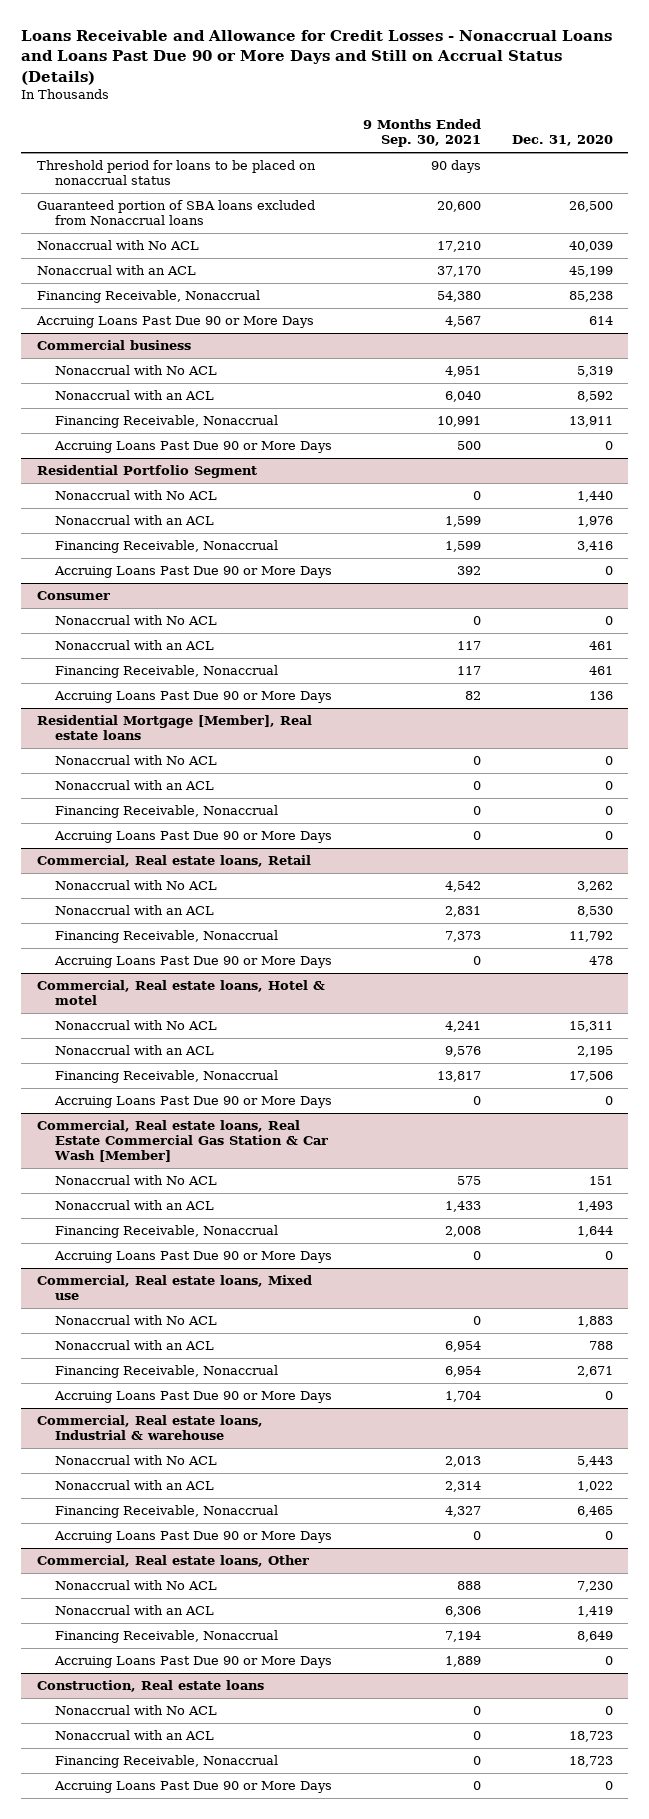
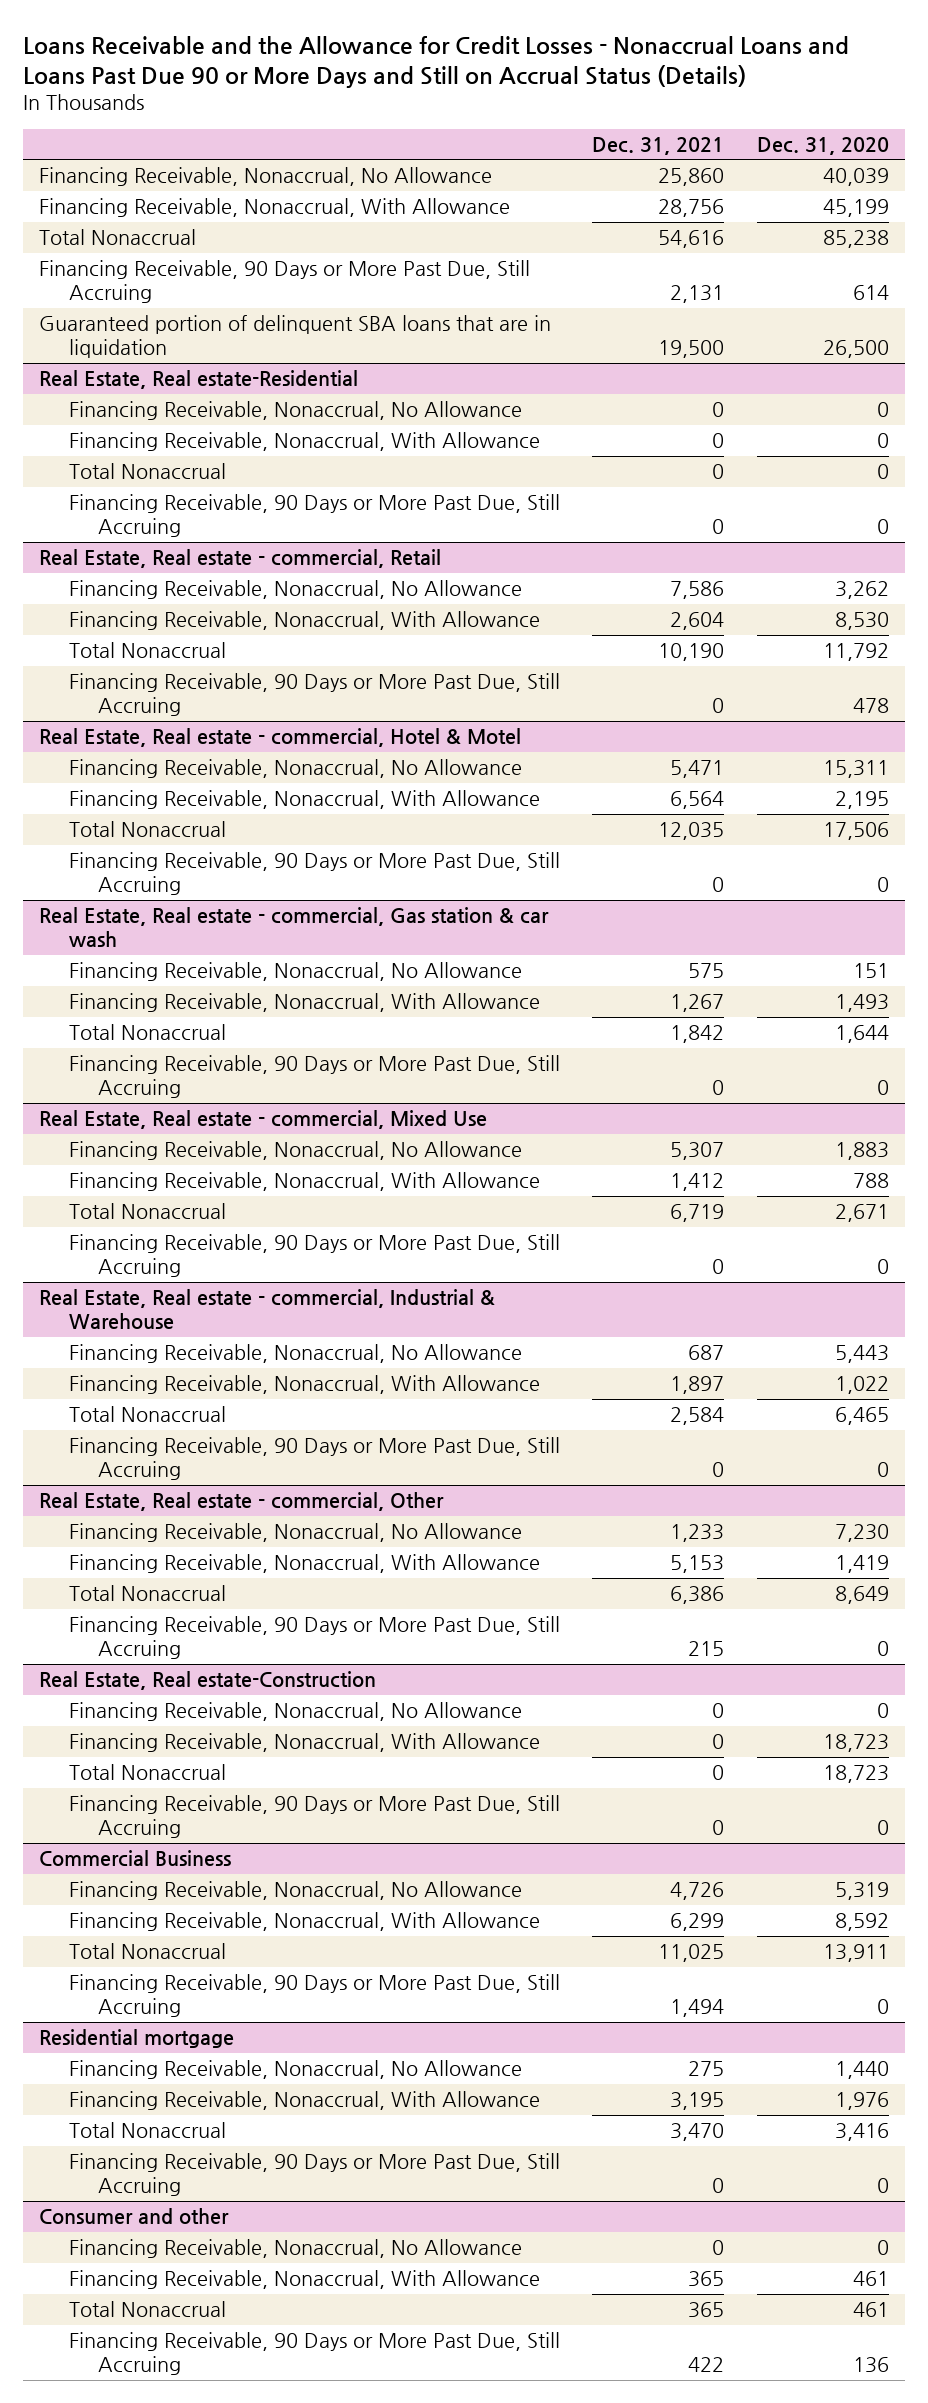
- Loans Receivable and Allowance for Credit Losses - Nonaccrual Loans and Loans Past Due 90 or More Days and Still on Accrual Status (Details)
+ Loans Receivable and the Allowance for Credit Losses - Nonaccrual Loans and Loans Past Due 90 or More Days and Still on Accrual Status (Details)
- | 9 Months Ended Sep. 30, 2021 | Dec. 31, 2020
+ | Dec. 31, 2021 | Dec. 31, 2020
- Threshold period for loans to be placed on nonaccrual status | 90 days |
- Guaranteed portion of SBA loans excluded from Nonaccrual loans | 20,600 | 26,500
- Nonaccrual with No ACL | 17,210 | 40,039
- Nonaccrual with an ACL | 37,170 | 45,199
- Financing Receivable, Nonaccrual | 54,380 | 85,238
- Accruing Loans Past Due 90 or More Days | 4,567 | 614
- Commercial business
- Nonaccrual with No ACL | 4,951 | 5,319
- Nonaccrual with an ACL | 6,040 | 8,592
- Financing Receivable, Nonaccrual | 10,991 | 13,911
- Accruing Loans Past Due 90 or More Days | 500 | 0
- Residential Portfolio Segment
- Nonaccrual with No ACL | 0 | 1,440
- Nonaccrual with an ACL | 1,599 | 1,976
- Financing Receivable, Nonaccrual | 1,599 | 3,416
- Accruing Loans Past Due 90 or More Days | 392 | 0
- Consumer
- Nonaccrual with No ACL | 0 | 0
- Nonaccrual with an ACL | 117 | 461
- Financing Receivable, Nonaccrual | 117 | 461
- Accruing Loans Past Due 90 or More Days | 82 | 136
- Residential Mortgage [Member], Real estate loans
- Nonaccrual with No ACL | 0 | 0
- Nonaccrual with an ACL | 0 | 0
- Financing Receivable, Nonaccrual | 0 | 0
- Accruing Loans Past Due 90 or More Days | 0 | 0
- Commercial, Real estate loans, Retail
- Nonaccrual with No ACL | 4,542 | 3,262
- Nonaccrual with an ACL | 2,831 | 8,530
- Financing Receivable, Nonaccrual | 7,373 | 11,792
- Accruing Loans Past Due 90 or More Days | 0 | 478
- Commercial, Real estate loans, Hotel & motel
- Nonaccrual with No ACL | 4,241 | 15,311
- Nonaccrual with an ACL | 9,576 | 2,195
- Financing Receivable, Nonaccrual | 13,817 | 17,506
- Accruing Loans Past Due 90 or More Days | 0 | 0
- Commercial, Real estate loans, Real Estate Commercial Gas Station & Car Wash [Member]
- Nonaccrual with No ACL | 575 | 151
- Nonaccrual with an ACL | 1,433 | 1,493
- Financing Receivable, Nonaccrual | 2,008 | 1,644
- Accruing Loans Past Due 90 or More Days | 0 | 0
- Commercial, Real estate loans, Mixed use
- Nonaccrual with No ACL | 0 | 1,883
- Nonaccrual with an ACL | 6,954 | 788
- Financing Receivable, Nonaccrual | 6,954 | 2,671
- Accruing Loans Past Due 90 or More Days | 1,704 | 0
- Commercial, Real estate loans, Industrial & warehouse
- Nonaccrual with No ACL | 2,013 | 5,443
- Nonaccrual with an ACL | 2,314 | 1,022
- Financing Receivable, Nonaccrual | 4,327 | 6,465
- Accruing Loans Past Due 90 or More Days | 0 | 0
- Commercial, Real estate loans, Other
- Nonaccrual with No ACL | 888 | 7,230
- Nonaccrual with an ACL | 6,306 | 1,419
- Financing Receivable, Nonaccrual | 7,194 | 8,649
- Accruing Loans Past Due 90 or More Days | 1,889 | 0
- Construction, Real estate loans
- Nonaccrual with No ACL | 0 | 0
- Nonaccrual with an ACL | 0 | 18,723
- Financing Receivable, Nonaccrual | 0 | 18,723
- Accruing Loans Past Due 90 or More Days | 0 | 0
+ Financing Receivable, Nonaccrual, No Allowance | 25,860 | 40,039
+ Financing Receivable, Nonaccrual, With Allowance | 28,756 | 45,199
+ Total Nonaccrual | 54,616 | 85,238
+ Financing Receivable, 90 Days or More Past Due, Still Accruing | 2,131 | 614
+ Guaranteed portion of delinquent SBA loans that are in liquidation | 19,500 | 26,500
+ Real Estate, Real estate-Residential
+ Financing Receivable, Nonaccrual, No Allowance | 0 | 0
+ Financing Receivable, Nonaccrual, With Allowance | 0 | 0
+ Total Nonaccrual | 0 | 0
+ Financing Receivable, 90 Days or More Past Due, Still Accruing | 0 | 0
+ Real Estate, Real estate - commercial, Retail
+ Financing Receivable, Nonaccrual, No Allowance | 7,586 | 3,262
+ Financing Receivable, Nonaccrual, With Allowance | 2,604 | 8,530
+ Total Nonaccrual | 10,190 | 11,792
+ Financing Receivable, 90 Days or More Past Due, Still Accruing | 0 | 478
+ Real Estate, Real estate - commercial, Hotel & Motel
+ Financing Receivable, Nonaccrual, No Allowance | 5,471 | 15,311
+ Financing Receivable, Nonaccrual, With Allowance | 6,564 | 2,195
+ Total Nonaccrual | 12,035 | 17,506
+ Financing Receivable, 90 Days or More Past Due, Still Accruing | 0 | 0
+ Real Estate, Real estate - commercial, Gas station & car wash
+ Financing Receivable, Nonaccrual, No Allowance | 575 | 151
+ Financing Receivable, Nonaccrual, With Allowance | 1,267 | 1,493
+ Total Nonaccrual | 1,842 | 1,644
+ Financing Receivable, 90 Days or More Past Due, Still Accruing | 0 | 0
+ Real Estate, Real estate - commercial, Mixed Use
+ Financing Receivable, Nonaccrual, No Allowance | 5,307 | 1,883
+ Financing Receivable, Nonaccrual, With Allowance | 1,412 | 788
+ Total Nonaccrual | 6,719 | 2,671
+ Financing Receivable, 90 Days or More Past Due, Still Accruing | 0 | 0
+ Real Estate, Real estate - commercial, Industrial & Warehouse
+ Financing Receivable, Nonaccrual, No Allowance | 687 | 5,443
+ Financing Receivable, Nonaccrual, With Allowance | 1,897 | 1,022
+ Total Nonaccrual | 2,584 | 6,465
+ Financing Receivable, 90 Days or More Past Due, Still Accruing | 0 | 0
+ Real Estate, Real estate - commercial, Other
+ Financing Receivable, Nonaccrual, No Allowance | 1,233 | 7,230
+ Financing Receivable, Nonaccrual, With Allowance | 5,153 | 1,419
+ Total Nonaccrual | 6,386 | 8,649
+ Financing Receivable, 90 Days or More Past Due, Still Accruing | 215 | 0
+ Real Estate, Real estate-Construction
+ Financing Receivable, Nonaccrual, No Allowance | 0 | 0
+ Financing Receivable, Nonaccrual, With Allowance | 0 | 18,723
+ Total Nonaccrual | 0 | 18,723
+ Financing Receivable, 90 Days or More Past Due, Still Accruing | 0 | 0
+ Commercial Business
+ Financing Receivable, Nonaccrual, No Allowance | 4,726 | 5,319
+ Financing Receivable, Nonaccrual, With Allowance | 6,299 | 8,592
+ Total Nonaccrual | 11,025 | 13,911
+ Financing Receivable, 90 Days or More Past Due, Still Accruing | 1,494 | 0
+ Residential mortgage
+ Financing Receivable, Nonaccrual, No Allowance | 275 | 1,440
+ Financing Receivable, Nonaccrual, With Allowance | 3,195 | 1,976
+ Total Nonaccrual | 3,470 | 3,416
+ Financing Receivable, 90 Days or More Past Due, Still Accruing | 0 | 0
+ Consumer and other
+ Financing Receivable, Nonaccrual, No Allowance | 0 | 0
+ Financing Receivable, Nonaccrual, With Allowance | 365 | 461
+ Total Nonaccrual | 365 | 461
+ Financing Receivable, 90 Days or More Past Due, Still Accruing | 422 | 136

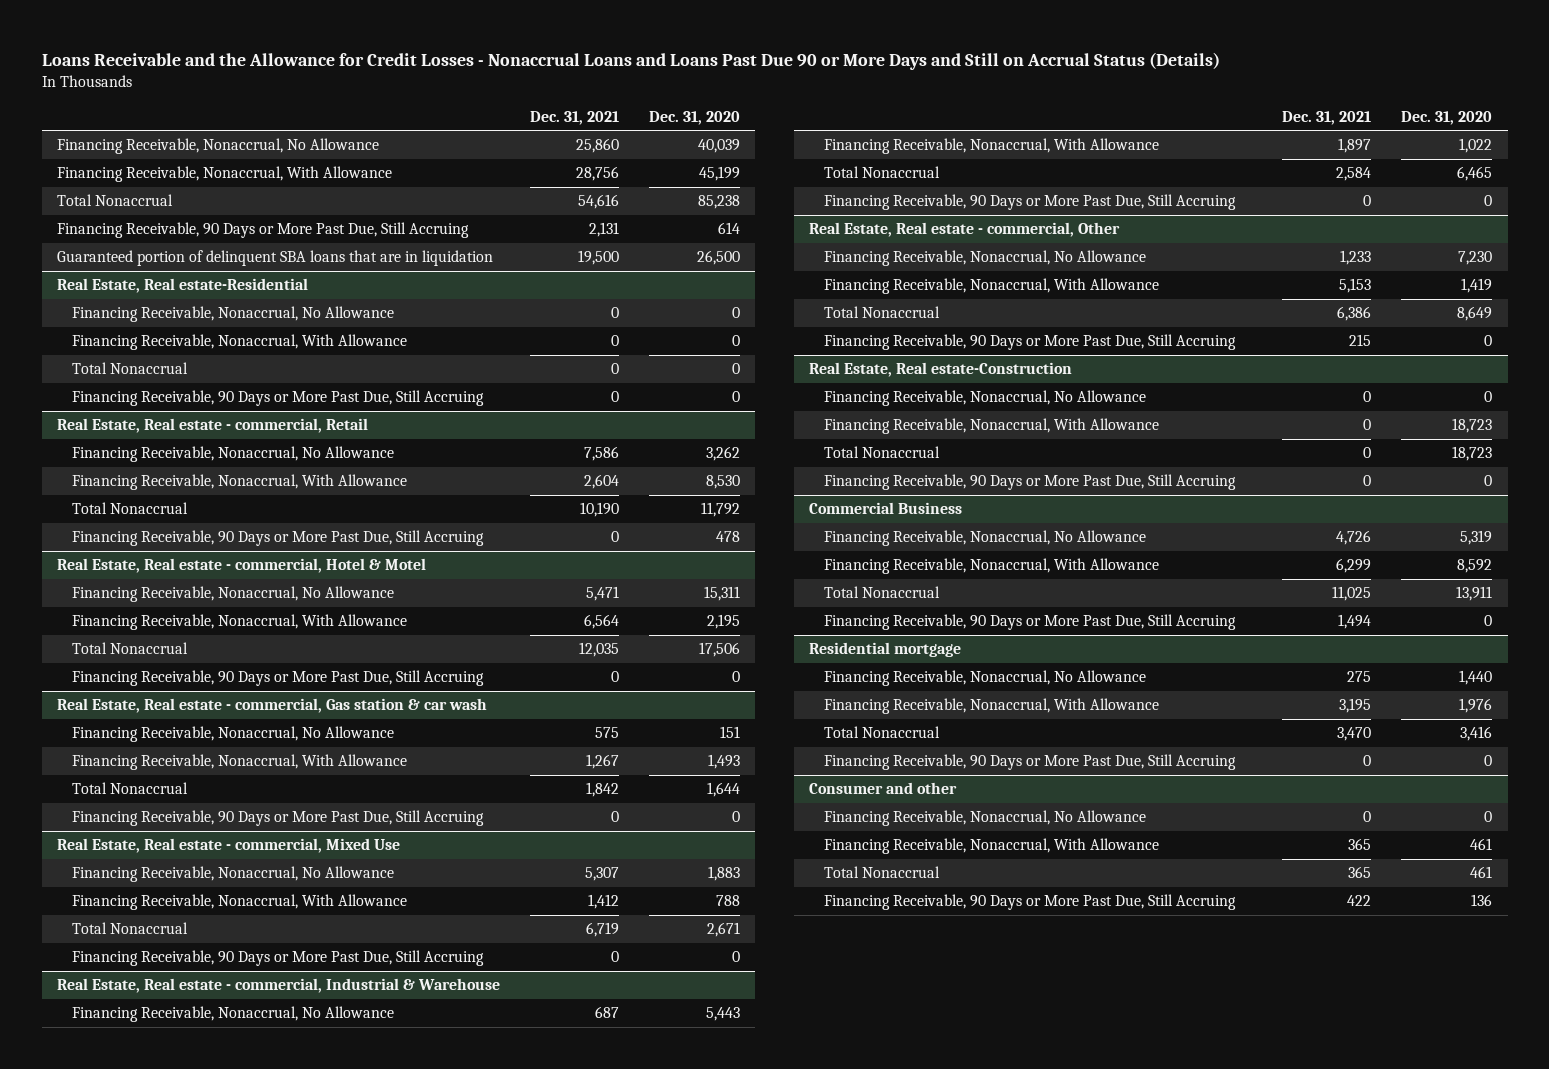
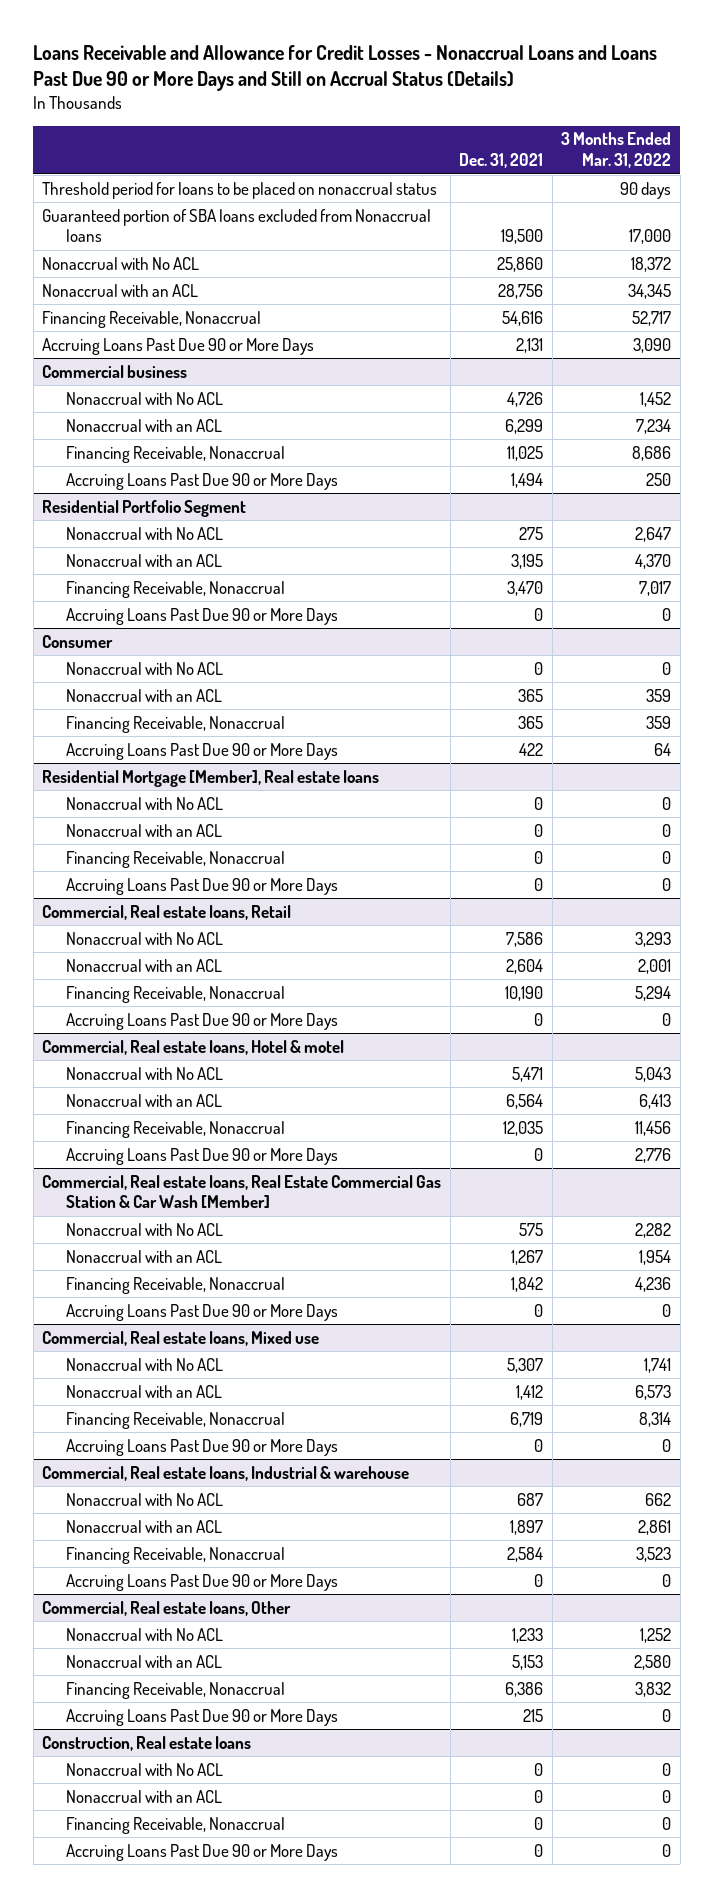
- Loans Receivable and the Allowance for Credit Losses - Nonaccrual Loans and Loans Past Due 90 or More Days and Still on Accrual Status (Details)
+ Loans Receivable and Allowance for Credit Losses - Nonaccrual Loans and Loans Past Due 90 or More Days and Still on Accrual Status (Details)
- | Dec. 31, 2021 | Dec. 31, 2020
+ | Dec. 31, 2021 | 3 Months Ended Mar. 31, 2022
- Financing Receivable, Nonaccrual, No Allowance | 25,860 | 40,039
- Financing Receivable, Nonaccrual, With Allowance | 28,756 | 45,199
- Total Nonaccrual | 54,616 | 85,238
- Financing Receivable, 90 Days or More Past Due, Still Accruing | 2,131 | 614
- Guaranteed portion of delinquent SBA loans that are in liquidation | 19,500 | 26,500
- Real Estate, Real estate-Residential
- Financing Receivable, Nonaccrual, No Allowance | 0 | 0
- Financing Receivable, Nonaccrual, With Allowance | 0 | 0
- Total Nonaccrual | 0 | 0
- Financing Receivable, 90 Days or More Past Due, Still Accruing | 0 | 0
- Real Estate, Real estate - commercial, Retail
- Financing Receivable, Nonaccrual, No Allowance | 7,586 | 3,262
- Financing Receivable, Nonaccrual, With Allowance | 2,604 | 8,530
- Total Nonaccrual | 10,190 | 11,792
- Financing Receivable, 90 Days or More Past Due, Still Accruing | 0 | 478
- Real Estate, Real estate - commercial, Hotel & Motel
- Financing Receivable, Nonaccrual, No Allowance | 5,471 | 15,311
- Financing Receivable, Nonaccrual, With Allowance | 6,564 | 2,195
- Total Nonaccrual | 12,035 | 17,506
- Financing Receivable, 90 Days or More Past Due, Still Accruing | 0 | 0
- Real Estate, Real estate - commercial, Gas station & car wash
- Financing Receivable, Nonaccrual, No Allowance | 575 | 151
- Financing Receivable, Nonaccrual, With Allowance | 1,267 | 1,493
- Total Nonaccrual | 1,842 | 1,644
- Financing Receivable, 90 Days or More Past Due, Still Accruing | 0 | 0
- Real Estate, Real estate - commercial, Mixed Use
- Financing Receivable, Nonaccrual, No Allowance | 5,307 | 1,883
- Financing Receivable, Nonaccrual, With Allowance | 1,412 | 788
- Total Nonaccrual | 6,719 | 2,671
- Financing Receivable, 90 Days or More Past Due, Still Accruing | 0 | 0
- Real Estate, Real estate - commercial, Industrial & Warehouse
- Financing Receivable, Nonaccrual, No Allowance | 687 | 5,443
- Financing Receivable, Nonaccrual, With Allowance | 1,897 | 1,022
- Total Nonaccrual | 2,584 | 6,465
- Financing Receivable, 90 Days or More Past Due, Still Accruing | 0 | 0
- Real Estate, Real estate - commercial, Other
- Financing Receivable, Nonaccrual, No Allowance | 1,233 | 7,230
- Financing Receivable, Nonaccrual, With Allowance | 5,153 | 1,419
- Total Nonaccrual | 6,386 | 8,649
- Financing Receivable, 90 Days or More Past Due, Still Accruing | 215 | 0
- Real Estate, Real estate-Construction
- Financing Receivable, Nonaccrual, No Allowance | 0 | 0
- Financing Receivable, Nonaccrual, With Allowance | 0 | 18,723
- Total Nonaccrual | 0 | 18,723
- Financing Receivable, 90 Days or More Past Due, Still Accruing | 0 | 0
- Commercial Business
- Financing Receivable, Nonaccrual, No Allowance | 4,726 | 5,319
- Financing Receivable, Nonaccrual, With Allowance | 6,299 | 8,592
- Total Nonaccrual | 11,025 | 13,911
- Financing Receivable, 90 Days or More Past Due, Still Accruing | 1,494 | 0
- Residential mortgage
- Financing Receivable, Nonaccrual, No Allowance | 275 | 1,440
- Financing Receivable, Nonaccrual, With Allowance | 3,195 | 1,976
- Total Nonaccrual | 3,470 | 3,416
- Financing Receivable, 90 Days or More Past Due, Still Accruing | 0 | 0
- Consumer and other
- Financing Receivable, Nonaccrual, No Allowance | 0 | 0
- Financing Receivable, Nonaccrual, With Allowance | 365 | 461
- Total Nonaccrual | 365 | 461
- Financing Receivable, 90 Days or More Past Due, Still Accruing | 422 | 136
+ Threshold period for loans to be placed on nonaccrual status | | 90 days
+ Guaranteed portion of SBA loans excluded from Nonaccrual loans | 19,500 | 17,000
+ Nonaccrual with No ACL | 25,860 | 18,372
+ Nonaccrual with an ACL | 28,756 | 34,345
+ Financing Receivable, Nonaccrual | 54,616 | 52,717
+ Accruing Loans Past Due 90 or More Days | 2,131 | 3,090
+ Commercial business
+ Nonaccrual with No ACL | 4,726 | 1,452
+ Nonaccrual with an ACL | 6,299 | 7,234
+ Financing Receivable, Nonaccrual | 11,025 | 8,686
+ Accruing Loans Past Due 90 or More Days | 1,494 | 250
+ Residential Portfolio Segment
+ Nonaccrual with No ACL | 275 | 2,647
+ Nonaccrual with an ACL | 3,195 | 4,370
+ Financing Receivable, Nonaccrual | 3,470 | 7,017
+ Accruing Loans Past Due 90 or More Days | 0 | 0
+ Consumer
+ Nonaccrual with No ACL | 0 | 0
+ Nonaccrual with an ACL | 365 | 359
+ Financing Receivable, Nonaccrual | 365 | 359
+ Accruing Loans Past Due 90 or More Days | 422 | 64
+ Residential Mortgage [Member], Real estate loans
+ Nonaccrual with No ACL | 0 | 0
+ Nonaccrual with an ACL | 0 | 0
+ Financing Receivable, Nonaccrual | 0 | 0
+ Accruing Loans Past Due 90 or More Days | 0 | 0
+ Commercial, Real estate loans, Retail
+ Nonaccrual with No ACL | 7,586 | 3,293
+ Nonaccrual with an ACL | 2,604 | 2,001
+ Financing Receivable, Nonaccrual | 10,190 | 5,294
+ Accruing Loans Past Due 90 or More Days | 0 | 0
+ Commercial, Real estate loans, Hotel & motel
+ Nonaccrual with No ACL | 5,471 | 5,043
+ Nonaccrual with an ACL | 6,564 | 6,413
+ Financing Receivable, Nonaccrual | 12,035 | 11,456
+ Accruing Loans Past Due 90 or More Days | 0 | 2,776
+ Commercial, Real estate loans, Real Estate Commercial Gas Station & Car Wash [Member]
+ Nonaccrual with No ACL | 575 | 2,282
+ Nonaccrual with an ACL | 1,267 | 1,954
+ Financing Receivable, Nonaccrual | 1,842 | 4,236
+ Accruing Loans Past Due 90 or More Days | 0 | 0
+ Commercial, Real estate loans, Mixed use
+ Nonaccrual with No ACL | 5,307 | 1,741
+ Nonaccrual with an ACL | 1,412 | 6,573
+ Financing Receivable, Nonaccrual | 6,719 | 8,314
+ Accruing Loans Past Due 90 or More Days | 0 | 0
+ Commercial, Real estate loans, Industrial & warehouse
+ Nonaccrual with No ACL | 687 | 662
+ Nonaccrual with an ACL | 1,897 | 2,861
+ Financing Receivable, Nonaccrual | 2,584 | 3,523
+ Accruing Loans Past Due 90 or More Days | 0 | 0
+ Commercial, Real estate loans, Other
+ Nonaccrual with No ACL | 1,233 | 1,252
+ Nonaccrual with an ACL | 5,153 | 2,580
+ Financing Receivable, Nonaccrual | 6,386 | 3,832
+ Accruing Loans Past Due 90 or More Days | 215 | 0
+ Construction, Real estate loans
+ Nonaccrual with No ACL | 0 | 0
+ Nonaccrual with an ACL | 0 | 0
+ Financing Receivable, Nonaccrual | 0 | 0
+ Accruing Loans Past Due 90 or More Days | 0 | 0

